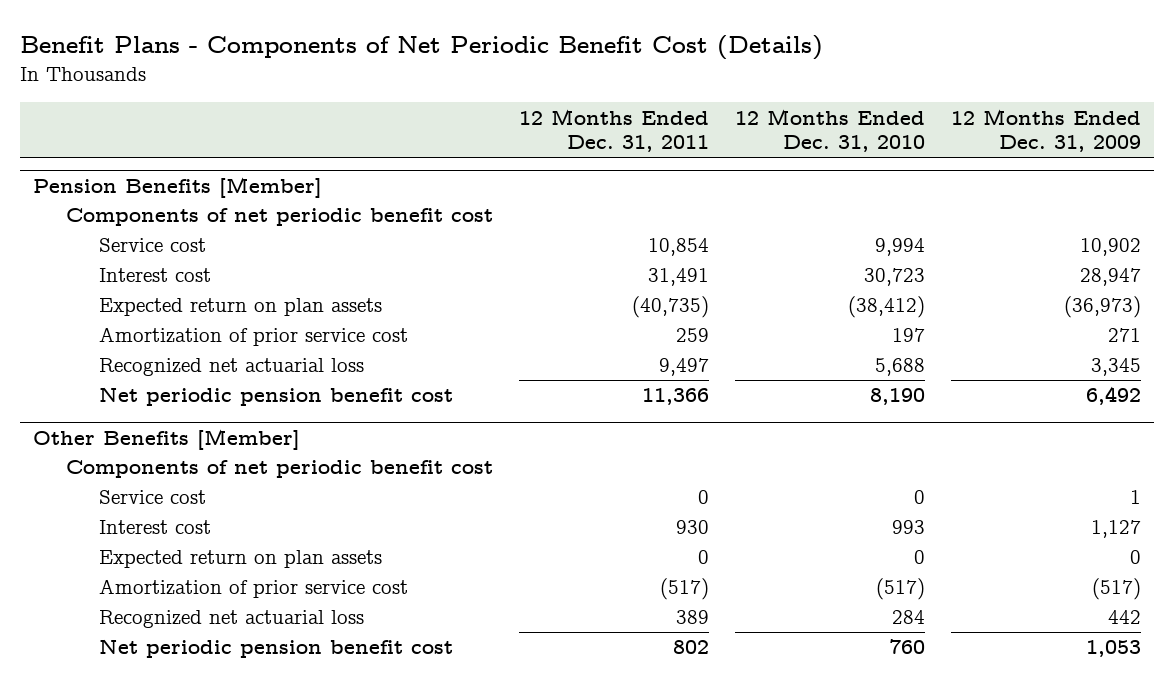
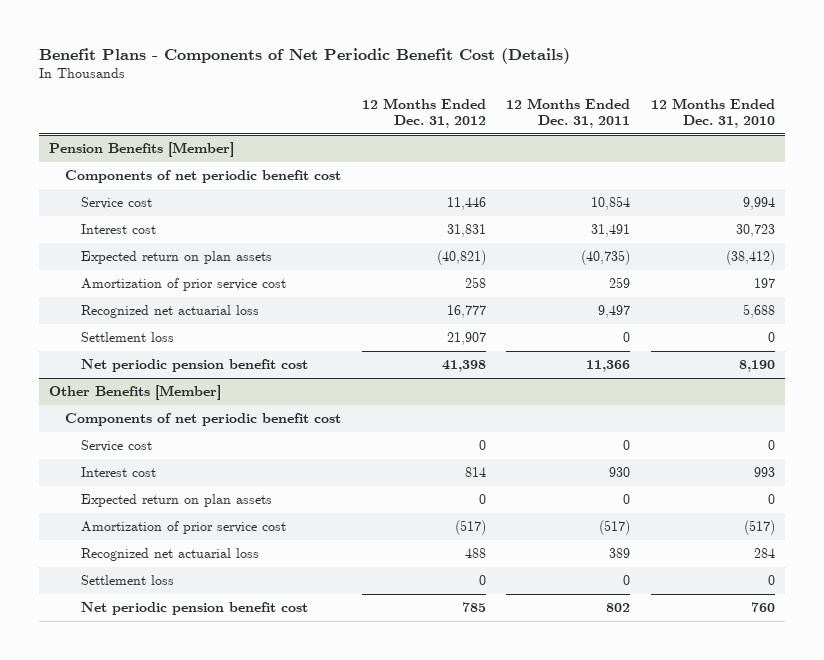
- | 12 Months Ended Dec. 31, 2011 | 12 Months Ended Dec. 31, 2010 | 12 Months Ended Dec. 31, 2009
+ | 12 Months Ended Dec. 31, 2012 | 12 Months Ended Dec. 31, 2011 | 12 Months Ended Dec. 31, 2010
@ Pension Benefits [Member]
+ Settlement loss | 21,907 | 0 | 0
@ Other Benefits [Member]
+ Settlement loss | 0 | 0 | 0

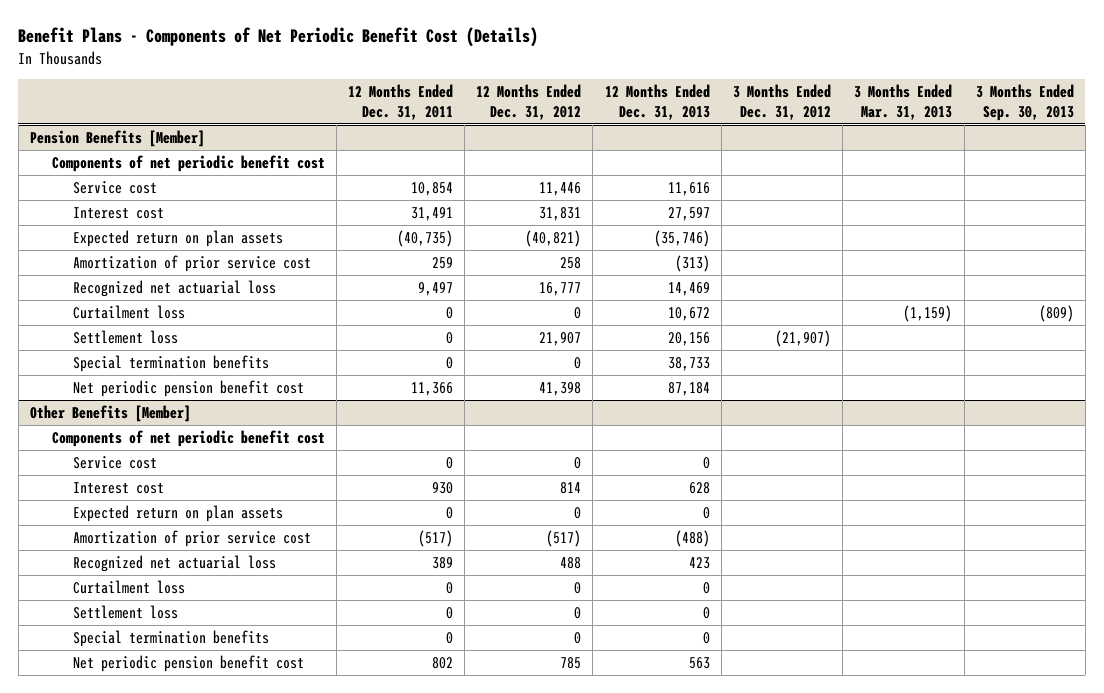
- | 12 Months Ended Dec. 31, 2012 | 12 Months Ended Dec. 31, 2011 | 12 Months Ended Dec. 31, 2010
+ | 12 Months Ended Dec. 31, 2011 | 12 Months Ended Dec. 31, 2012 | 12 Months Ended Dec. 31, 2013 | 3 Months Ended Dec. 31, 2012 | 3 Months Ended Mar. 31, 2013 | 3 Months Ended Sep. 30, 2013
@ Pension Benefits [Member]
+ Curtailment loss | 0 | 0 | 10,672 | | (1,159) | (809)
+ Special termination benefits | 0 | 0 | 38,733 | | |
@ Other Benefits [Member]
+ Curtailment loss | 0 | 0 | 0 | | |
+ Special termination benefits | 0 | 0 | 0 | | |

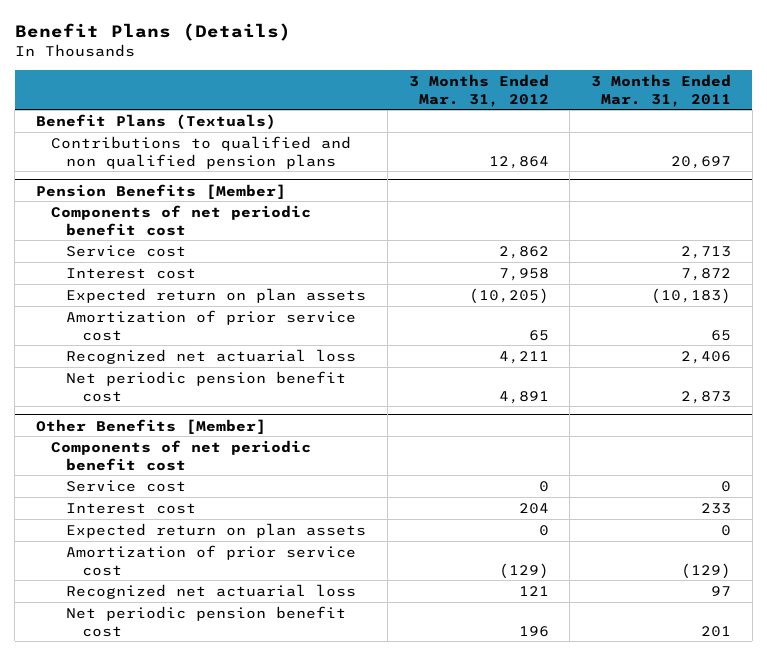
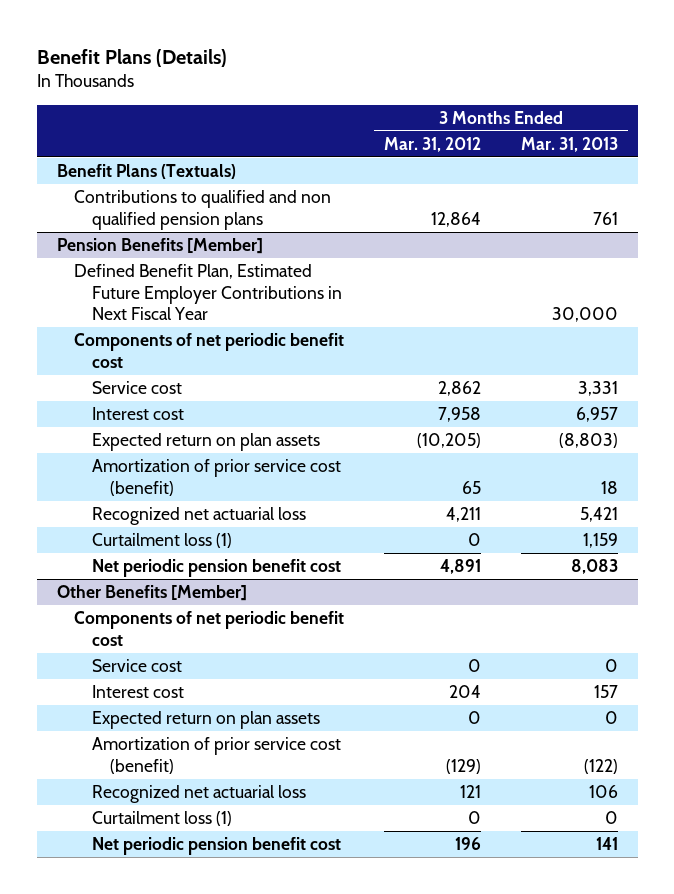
- | 3 Months Ended Mar. 31, 2012 | 3 Months Ended Mar. 31, 2011
+ | 3 Months Ended Mar. 31, 2012 | 3 Months Ended Mar. 31, 2013
@ Pension Benefits [Member]
+ Defined Benefit Plan, Estimated Future Employer Contributions in Next Fiscal Year | | 30,000
- Amortization of prior service cost | 65 | 65
+ Amortization of prior service cost (benefit) | 65 | 18
+ Curtailment loss (1) | 0 | 1,159
@ Other Benefits [Member]
- Amortization of prior service cost | (129) | (129)
+ Amortization of prior service cost (benefit) | (129) | (122)
+ Curtailment loss (1) | 0 | 0

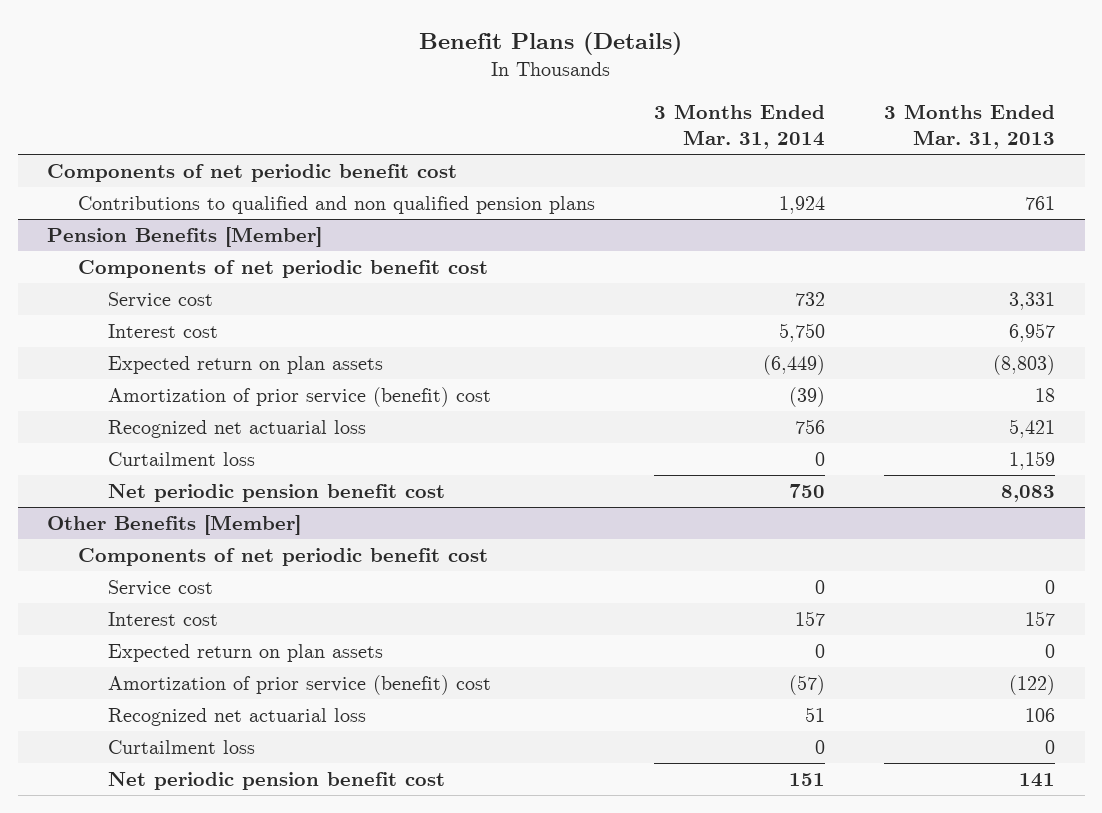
- | 3 Months Ended Mar. 31, 2012 | 3 Months Ended Mar. 31, 2013
+ | 3 Months Ended Mar. 31, 2014 | 3 Months Ended Mar. 31, 2013
- Benefit Plans (Textuals)
+ Components of net periodic benefit cost
@ Pension Benefits [Member]
- Defined Benefit Plan, Estimated Future Employer Contributions in Next Fiscal Year | | 30,000
- Amortization of prior service cost (benefit) | 65 | 18
+ Amortization of prior service (benefit) cost | (39) | 18
- Curtailment loss (1) | 0 | 1,159
+ Curtailment loss | 0 | 1,159
@ Other Benefits [Member]
- Amortization of prior service cost (benefit) | (129) | (122)
+ Amortization of prior service (benefit) cost | (57) | (122)
- Curtailment loss (1) | 0 | 0
+ Curtailment loss | 0 | 0

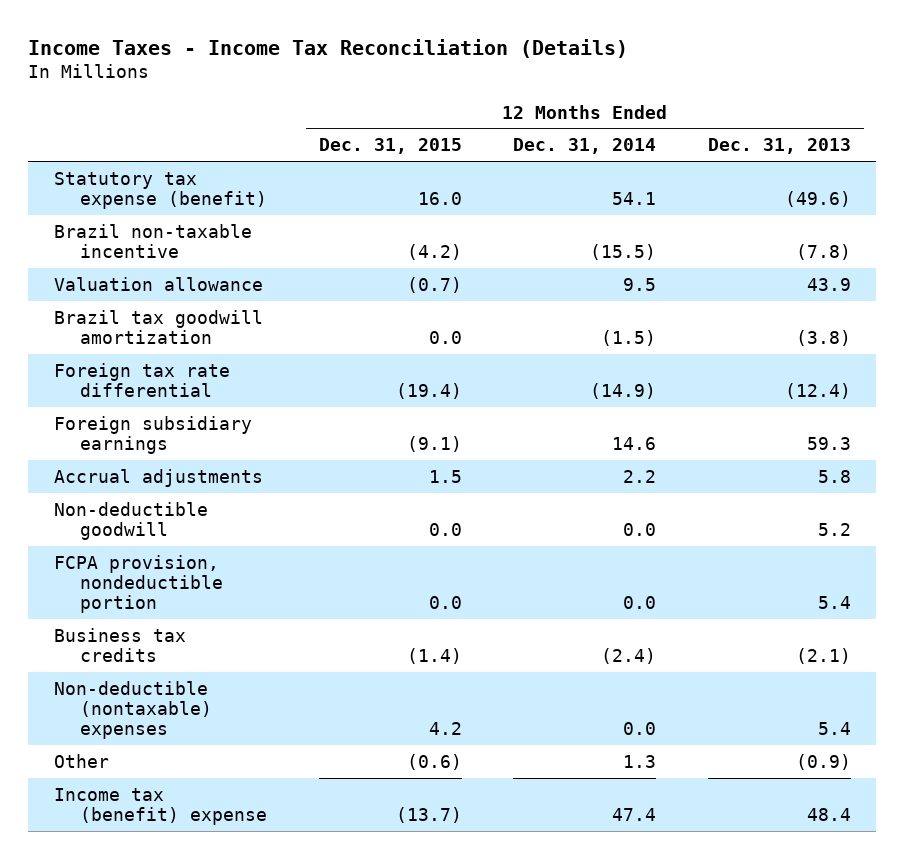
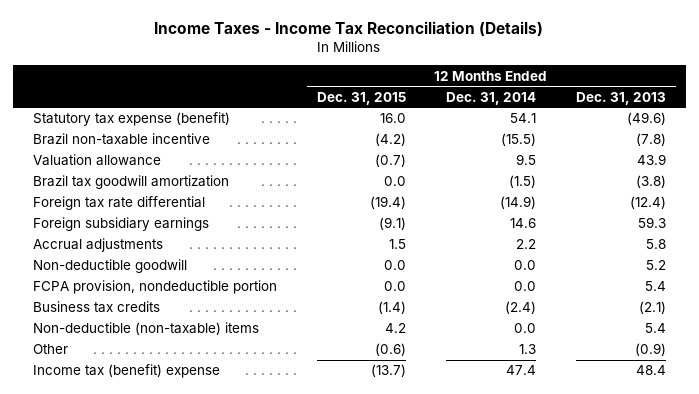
- Non-deductible (nontaxable) expenses | 4.2 | 0.0 | 5.4
+ Non-deductible (non-taxable) items | 4.2 | 0.0 | 5.4

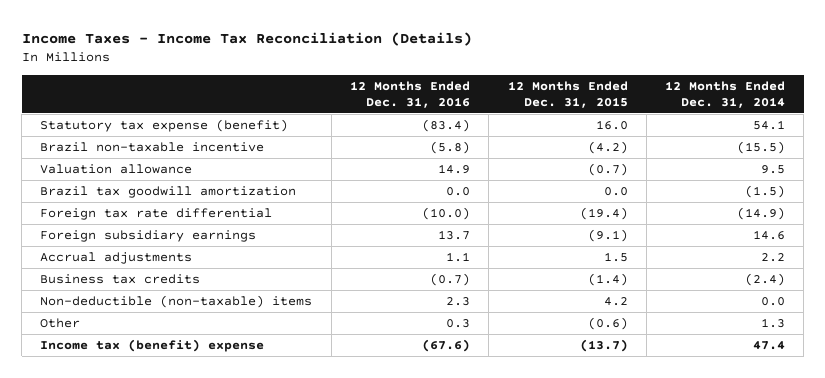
- | 12 Months Ended Dec. 31, 2015 | 12 Months Ended Dec. 31, 2014 | 12 Months Ended Dec. 31, 2013
+ | 12 Months Ended Dec. 31, 2016 | 12 Months Ended Dec. 31, 2015 | 12 Months Ended Dec. 31, 2014
- Non-deductible goodwill | 0.0 | 0.0 | 5.2
- FCPA provision, nondeductible portion | 0.0 | 0.0 | 5.4

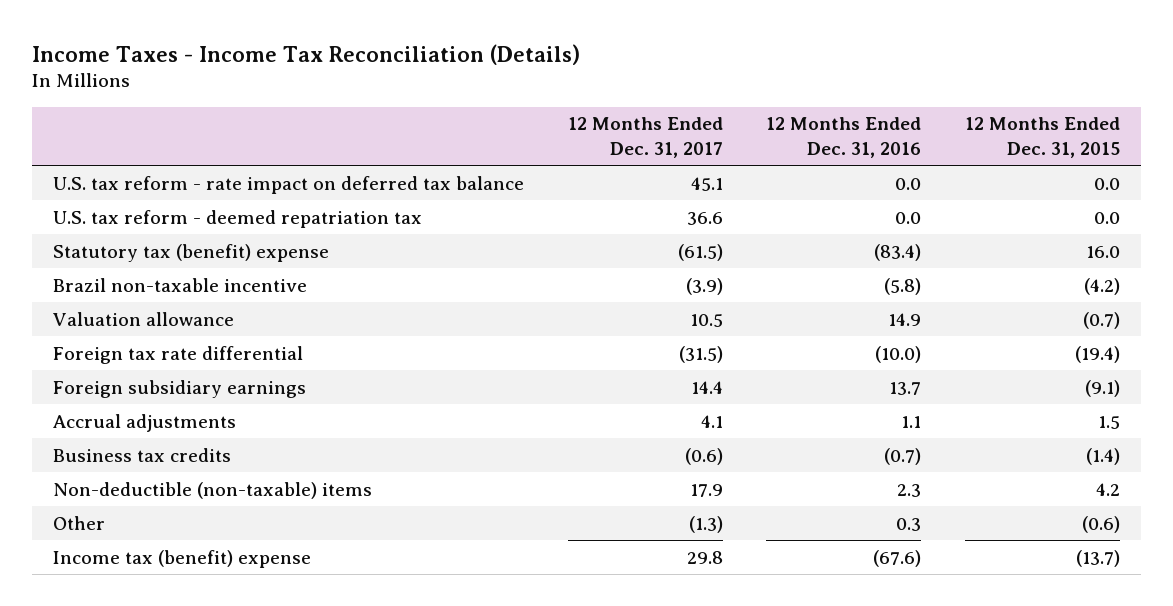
- | 12 Months Ended Dec. 31, 2016 | 12 Months Ended Dec. 31, 2015 | 12 Months Ended Dec. 31, 2014
+ | 12 Months Ended Dec. 31, 2017 | 12 Months Ended Dec. 31, 2016 | 12 Months Ended Dec. 31, 2015
- Statutory tax expense (benefit) | (83.4) | 16.0 | 54.1
+ U.S. tax reform - rate impact on deferred tax balance | 45.1 | 0.0 | 0.0
+ U.S. tax reform - deemed repatriation tax | 36.6 | 0.0 | 0.0
+ Statutory tax (benefit) expense | (61.5) | (83.4) | 16.0
- Brazil tax goodwill amortization | 0.0 | 0.0 | (1.5)

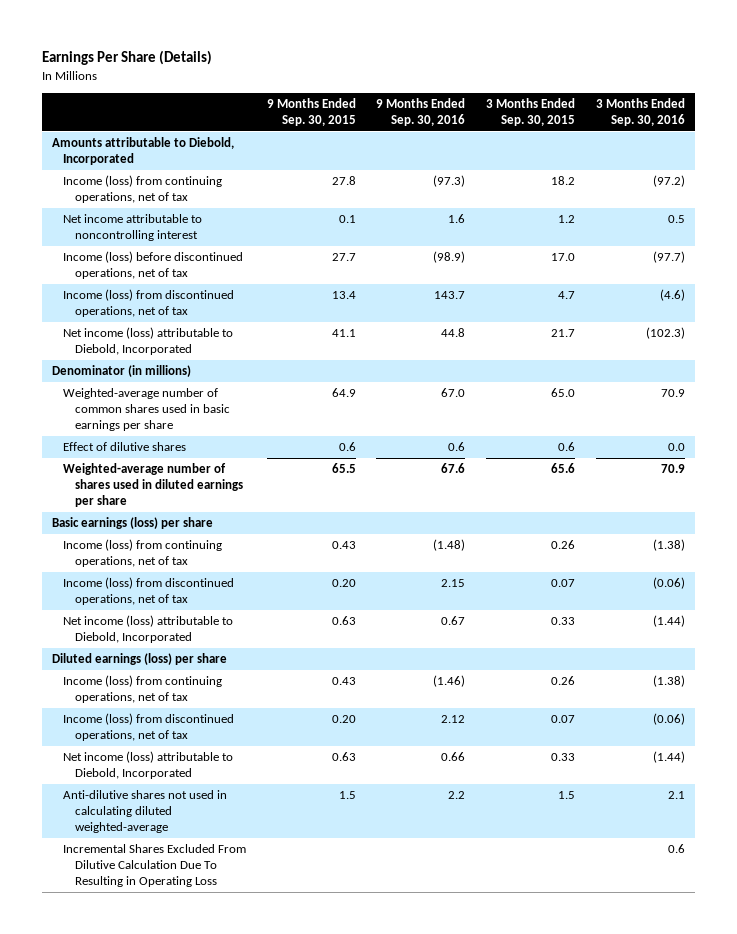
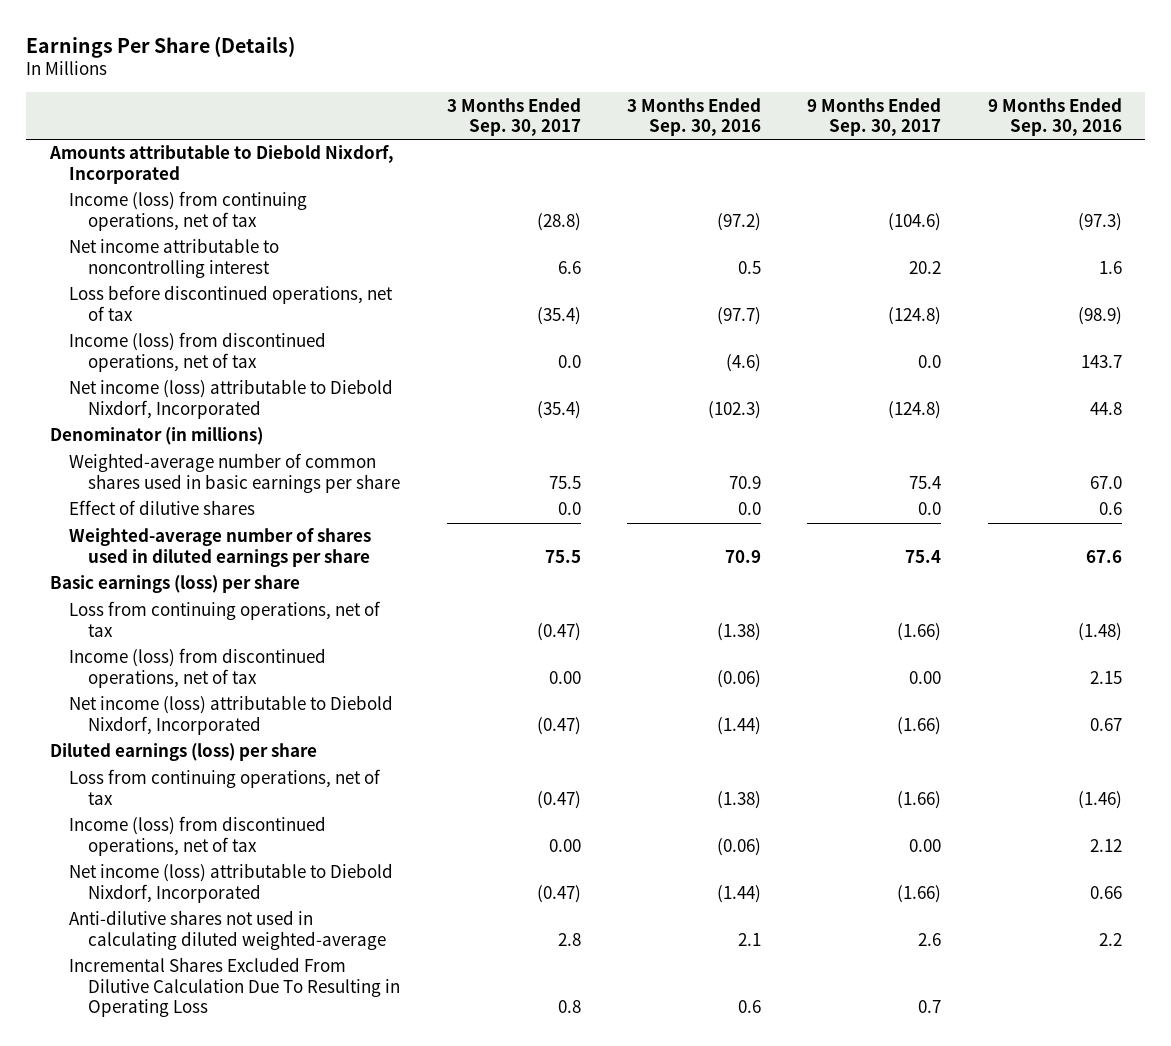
- | 9 Months Ended Sep. 30, 2015 | 9 Months Ended Sep. 30, 2016 | 3 Months Ended Sep. 30, 2015 | 3 Months Ended Sep. 30, 2016
+ | 3 Months Ended Sep. 30, 2017 | 3 Months Ended Sep. 30, 2016 | 9 Months Ended Sep. 30, 2017 | 9 Months Ended Sep. 30, 2016
- Amounts attributable to Diebold, Incorporated
+ Amounts attributable to Diebold Nixdorf, Incorporated
- Income (loss) before discontinued operations, net of tax | 27.7 | (98.9) | 17.0 | (97.7)
+ Loss before discontinued operations, net of tax | (35.4) | (97.7) | (124.8) | (98.9)
- Net income (loss) attributable to Diebold, Incorporated | 41.1 | 44.8 | 21.7 | (102.3)
+ Net income (loss) attributable to Diebold Nixdorf, Incorporated | (35.4) | (102.3) | (124.8) | 44.8
- Income (loss) from continuing operations, net of tax | 0.43 | (1.48) | 0.26 | (1.38)
+ Loss from continuing operations, net of tax | (0.47) | (1.38) | (1.66) | (1.48)
- Net income (loss) attributable to Diebold, Incorporated | 0.63 | 0.67 | 0.33 | (1.44)
+ Net income (loss) attributable to Diebold Nixdorf, Incorporated | (0.47) | (1.44) | (1.66) | 0.67
- Income (loss) from continuing operations, net of tax | 0.43 | (1.46) | 0.26 | (1.38)
+ Loss from continuing operations, net of tax | (0.47) | (1.38) | (1.66) | (1.46)
- Net income (loss) attributable to Diebold, Incorporated | 0.63 | 0.66 | 0.33 | (1.44)
+ Net income (loss) attributable to Diebold Nixdorf, Incorporated | (0.47) | (1.44) | (1.66) | 0.66

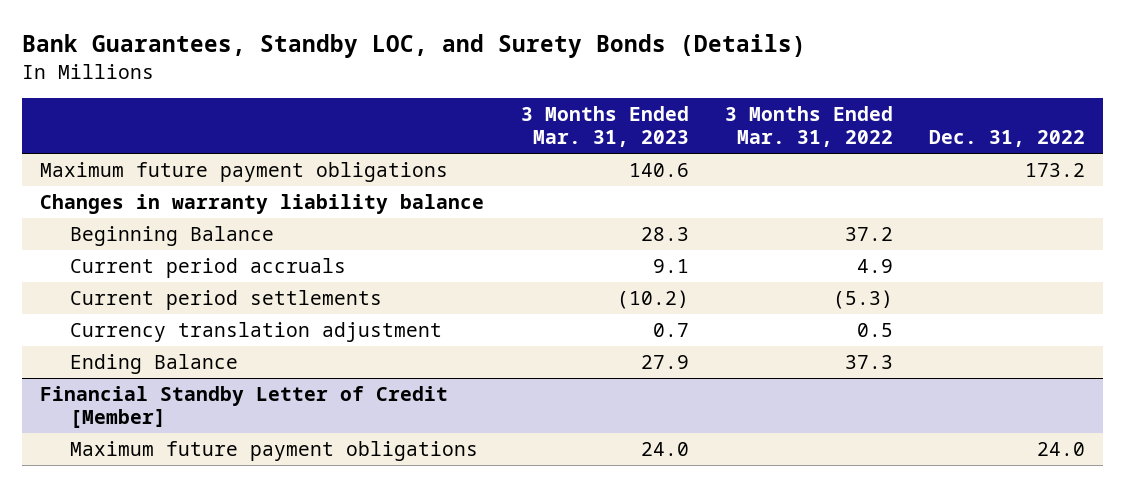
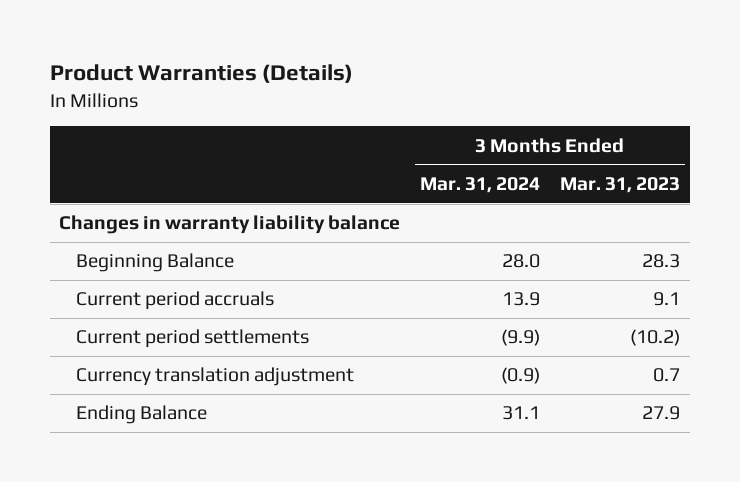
- Bank Guarantees, Standby LOC, and Surety Bonds (Details)
+ Product Warranties (Details)
- | 3 Months Ended Mar. 31, 2023 | 3 Months Ended Mar. 31, 2022 | Dec. 31, 2022
+ | 3 Months Ended Mar. 31, 2024 | 3 Months Ended Mar. 31, 2023
- Maximum future payment obligations | 140.6 | | 173.2
- Financial Standby Letter of Credit [Member]
- Maximum future payment obligations | 24.0 | | 24.0

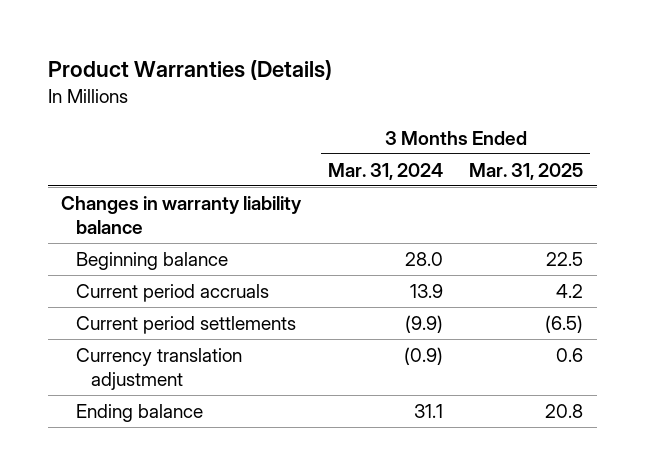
- | 3 Months Ended Mar. 31, 2024 | 3 Months Ended Mar. 31, 2023
+ | 3 Months Ended Mar. 31, 2024 | 3 Months Ended Mar. 31, 2025
- Beginning Balance | 28.0 | 28.3
+ Beginning balance | 28.0 | 22.5
- Ending Balance | 31.1 | 27.9
+ Ending balance | 31.1 | 20.8

